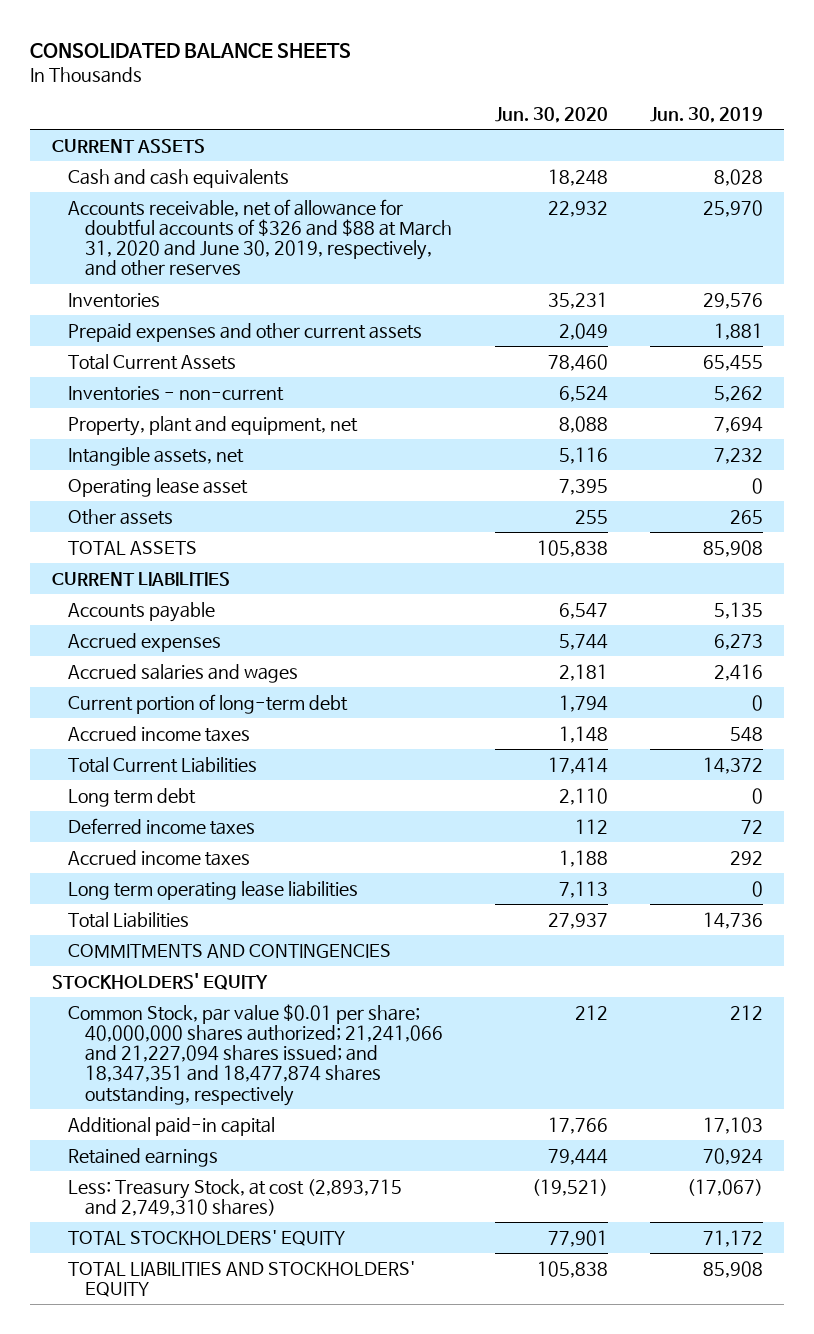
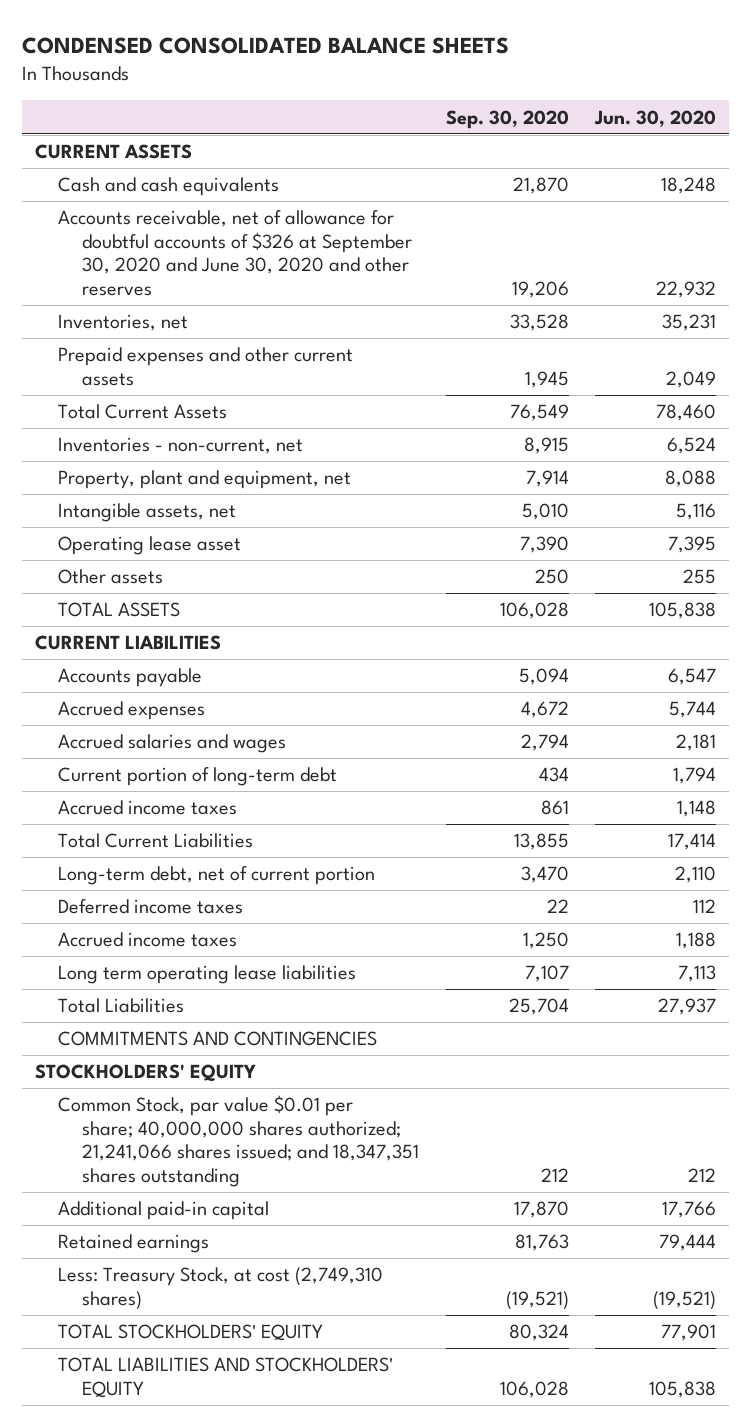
- CONSOLIDATED BALANCE SHEETS
+ CONDENSED CONSOLIDATED BALANCE SHEETS
- | Jun. 30, 2020 | Jun. 30, 2019
+ | Sep. 30, 2020 | Jun. 30, 2020
- Accounts receivable, net of allowance for doubtful accounts of $326 and $88 at March 31, 2020 and June 30, 2019, respectively, and other reserves | 22,932 | 25,970
- Inventories | 35,231 | 29,576
+ Accounts receivable, net of allowance for doubtful accounts of $326 at September 30, 2020 and June 30, 2020 and other reserves | 19,206 | 22,932
+ Inventories, net | 33,528 | 35,231
- Inventories - non-current | 6,524 | 5,262
+ Inventories - non-current, net | 8,915 | 6,524
- Long term debt | 2,110 | 0
+ Long-term debt, net of current portion | 3,470 | 2,110
- Common Stock, par value $0.01 per share; 40,000,000 shares authorized; 21,241,066 and 21,227,094 shares issued; and 18,347,351 and 18,477,874 shares outstanding, respectively | 212 | 212
+ Common Stock, par value $0.01 per share; 40,000,000 shares authorized; 21,241,066 shares issued; and 18,347,351 shares outstanding | 212 | 212
- Less: Treasury Stock, at cost (2,893,715 and 2,749,310 shares) | (19,521) | (17,067)
+ Less: Treasury Stock, at cost (2,749,310 shares) | (19,521) | (19,521)

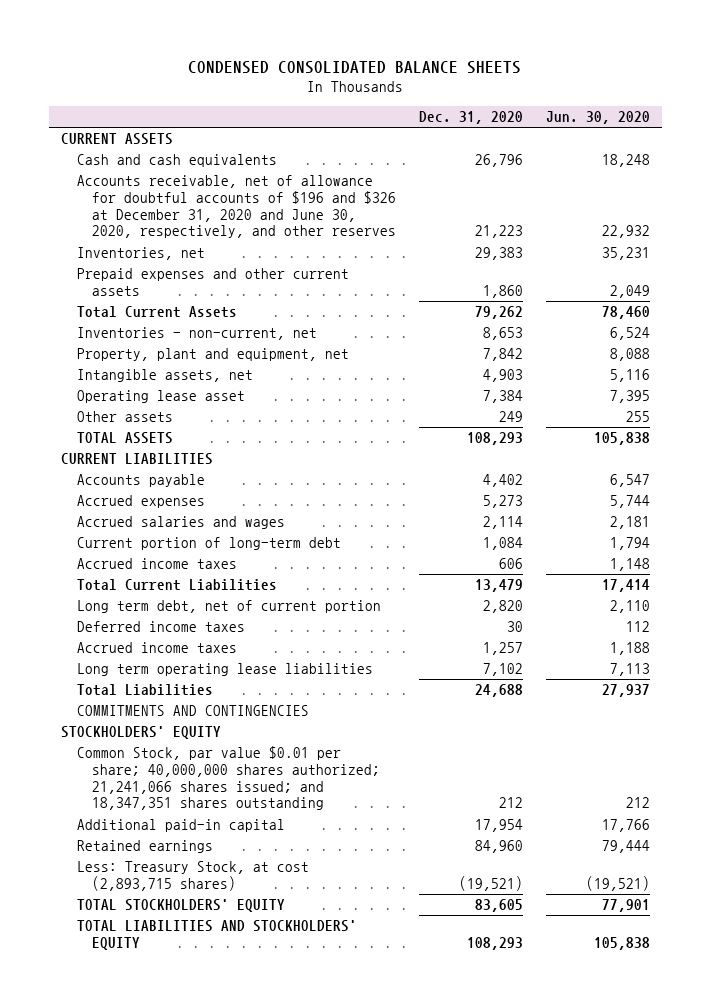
- | Sep. 30, 2020 | Jun. 30, 2020
+ | Dec. 31, 2020 | Jun. 30, 2020
- Accounts receivable, net of allowance for doubtful accounts of $326 at September 30, 2020 and June 30, 2020 and other reserves | 19,206 | 22,932
+ Accounts receivable, net of allowance for doubtful accounts of $196 and $326 at December 31, 2020 and June 30, 2020, respectively, and other reserves | 21,223 | 22,932
- Long-term debt, net of current portion | 3,470 | 2,110
+ Long term debt, net of current portion | 2,820 | 2,110
- Less: Treasury Stock, at cost (2,749,310 shares) | (19,521) | (19,521)
+ Less: Treasury Stock, at cost (2,893,715 shares) | (19,521) | (19,521)

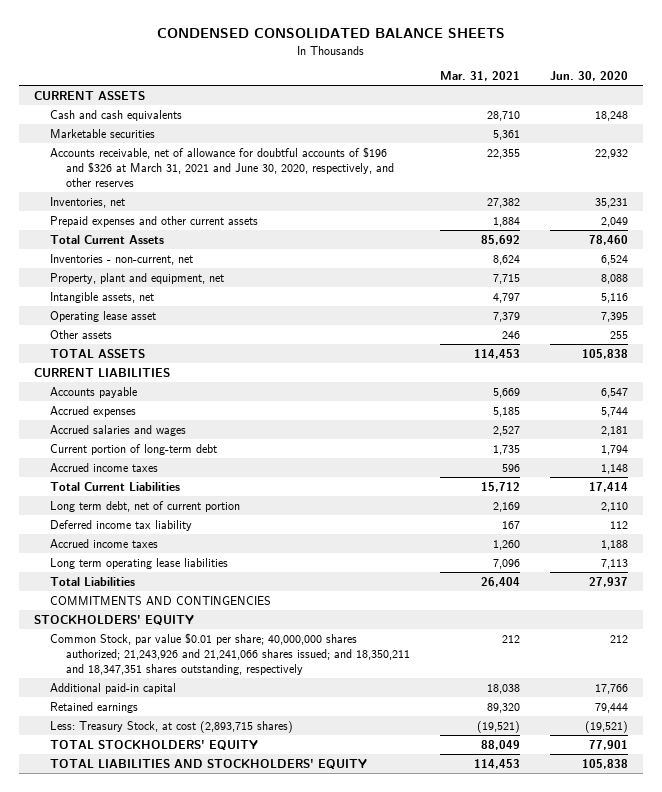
- | Dec. 31, 2020 | Jun. 30, 2020
+ | Mar. 31, 2021 | Jun. 30, 2020
- Accounts receivable, net of allowance for doubtful accounts of $196 and $326 at December 31, 2020 and June 30, 2020, respectively, and other reserves | 21,223 | 22,932
+ Marketable securities | 5,361 |
+ Accounts receivable, net of allowance for doubtful accounts of $196 and $326 at March 31, 2021 and June 30, 2020, respectively, and other reserves | 22,355 | 22,932
- Deferred income taxes | 30 | 112
+ Deferred income tax liability | 167 | 112
- Common Stock, par value $0.01 per share; 40,000,000 shares authorized; 21,241,066 shares issued; and 18,347,351 shares outstanding | 212 | 212
+ Common Stock, par value $0.01 per share; 40,000,000 shares authorized; 21,243,926 and 21,241,066 shares issued; and 18,350,211 and 18,347,351 shares outstanding, respectively | 212 | 212

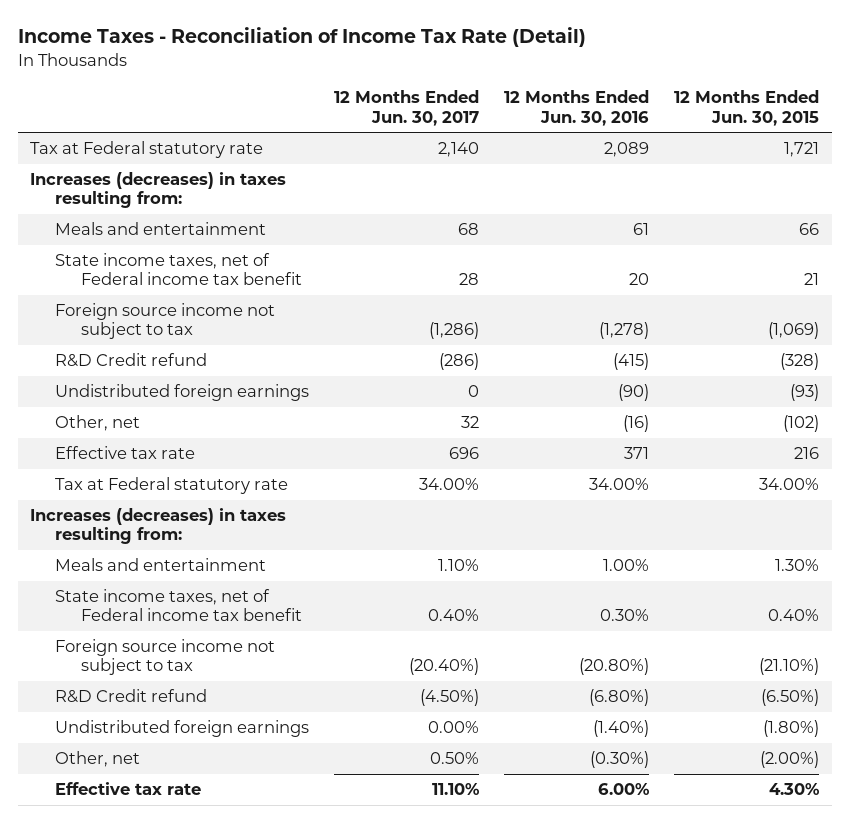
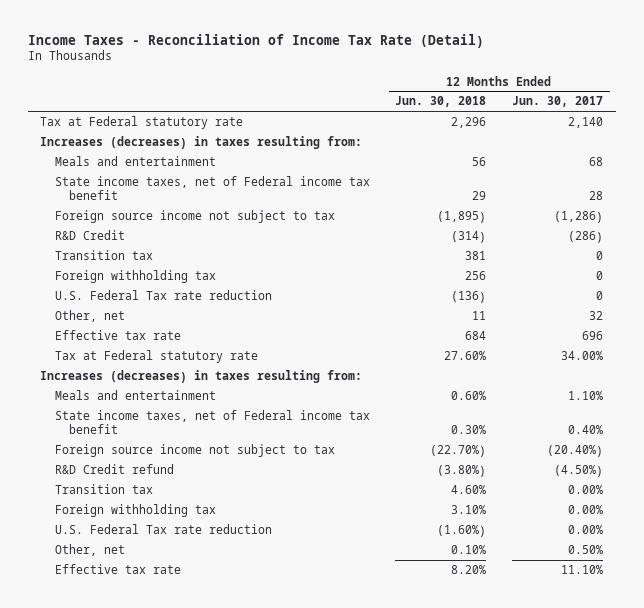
- | 12 Months Ended Jun. 30, 2017 | 12 Months Ended Jun. 30, 2016 | 12 Months Ended Jun. 30, 2015
+ | 12 Months Ended Jun. 30, 2018 | 12 Months Ended Jun. 30, 2017
- R&D Credit refund | (286) | (415) | (328)
- Undistributed foreign earnings | 0 | (90) | (93)
+ R&D Credit | (314) | (286)
+ Transition tax | 381 | 0
+ Foreign withholding tax | 256 | 0
+ U.S. Federal Tax rate reduction | (136) | 0
- Undistributed foreign earnings | 0.00% | (1.40%) | (1.80%)
+ Transition tax | 4.60% | 0.00%
+ Foreign withholding tax | 3.10% | 0.00%
+ U.S. Federal Tax rate reduction | (1.60%) | 0.00%

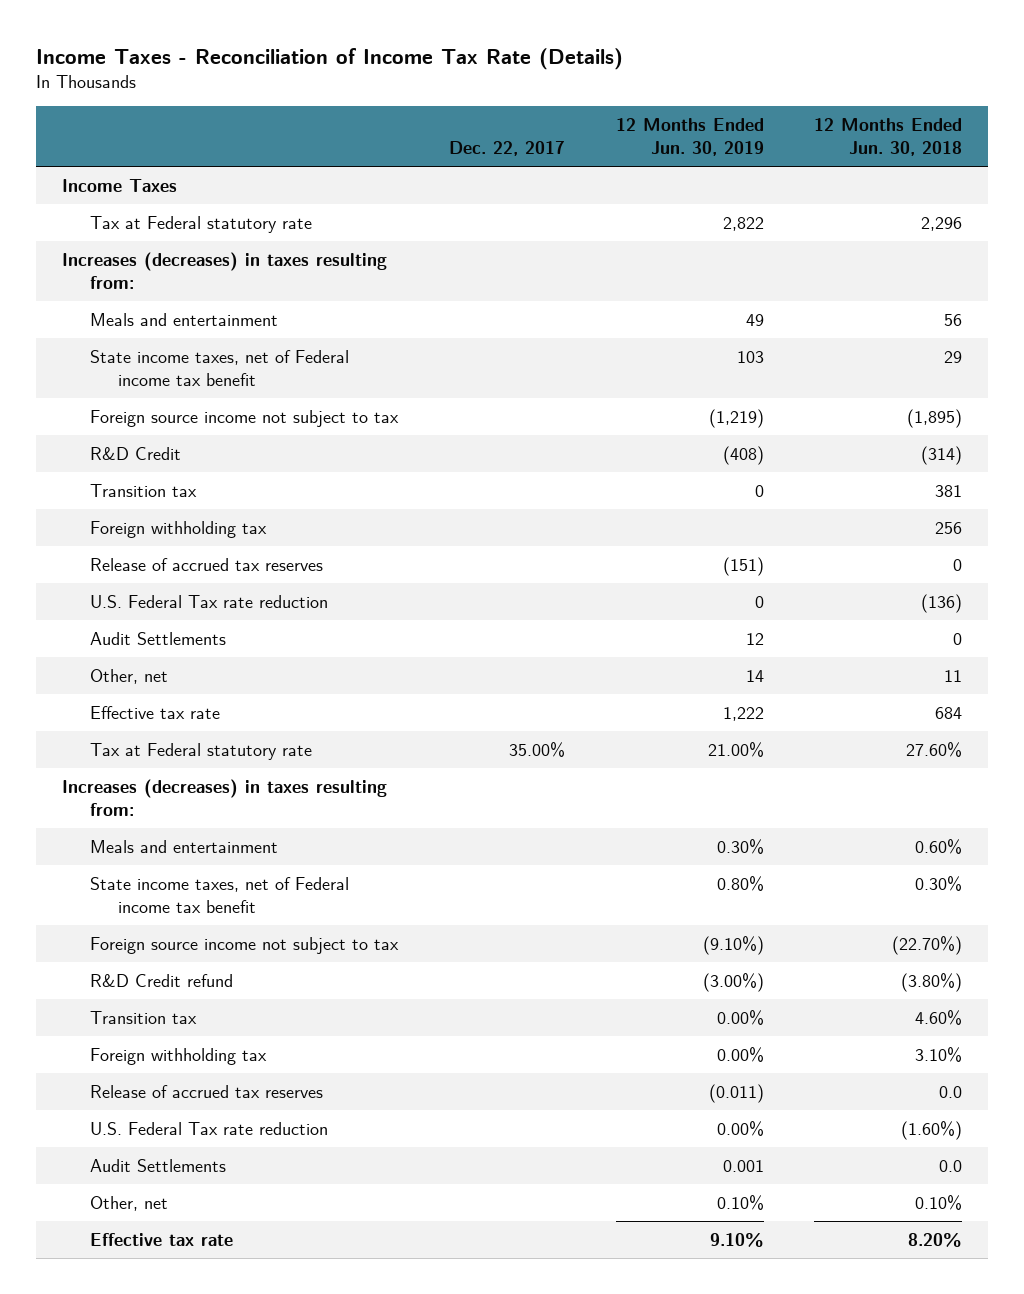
- Income Taxes - Reconciliation of Income Tax Rate (Detail)
+ Income Taxes - Reconciliation of Income Tax Rate (Details)
- | 12 Months Ended Jun. 30, 2018 | 12 Months Ended Jun. 30, 2017
+ | Dec. 22, 2017 | 12 Months Ended Jun. 30, 2019 | 12 Months Ended Jun. 30, 2018
+ Income Taxes
+ Release of accrued tax reserves | | (151) | 0
+ Audit Settlements | | 12 | 0
+ Release of accrued tax reserves | | (0.011) | 0.0
+ Audit Settlements | | 0.001 | 0.0

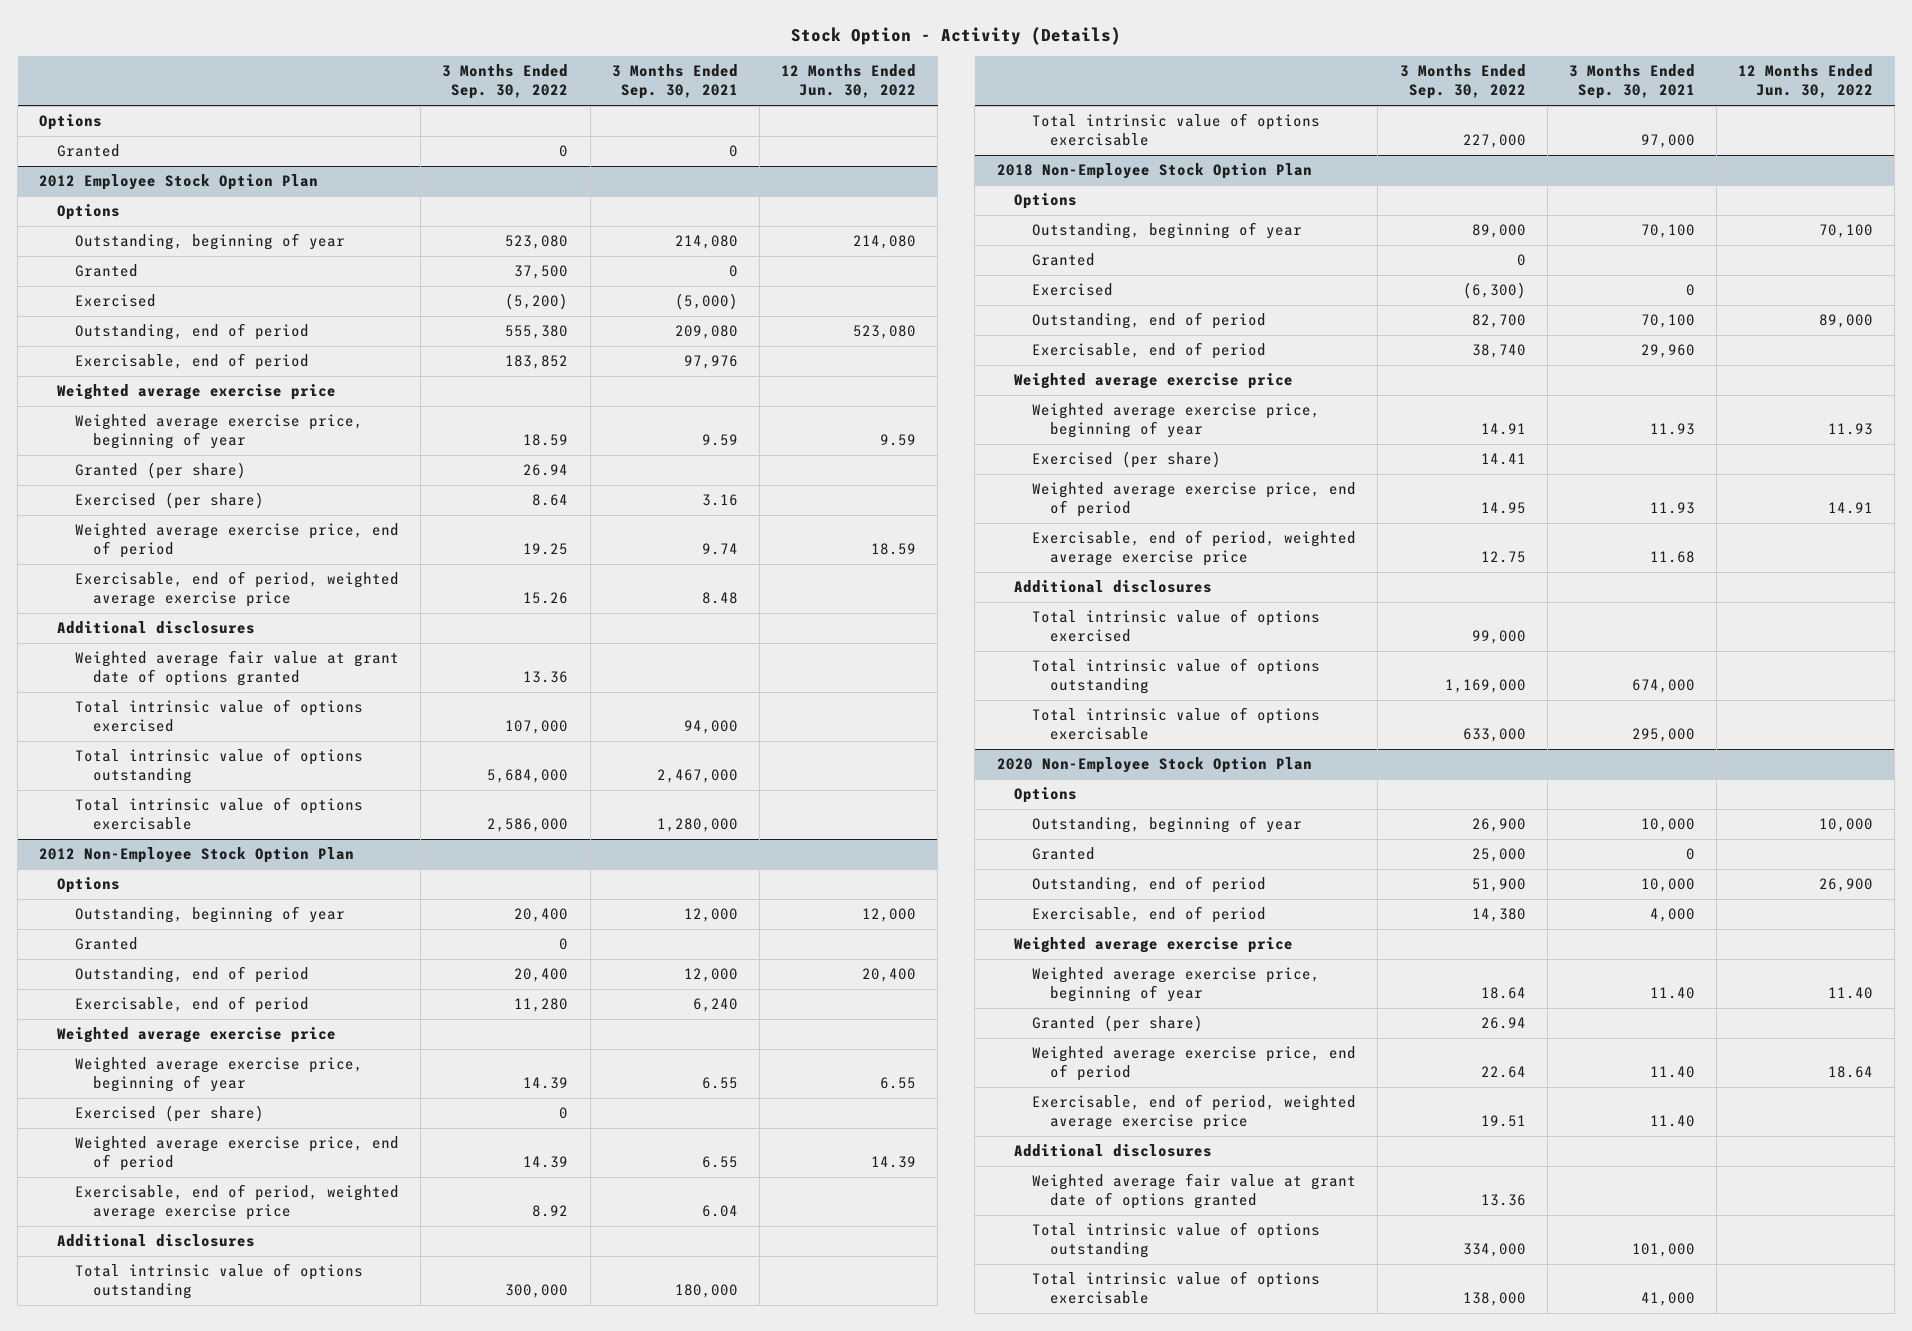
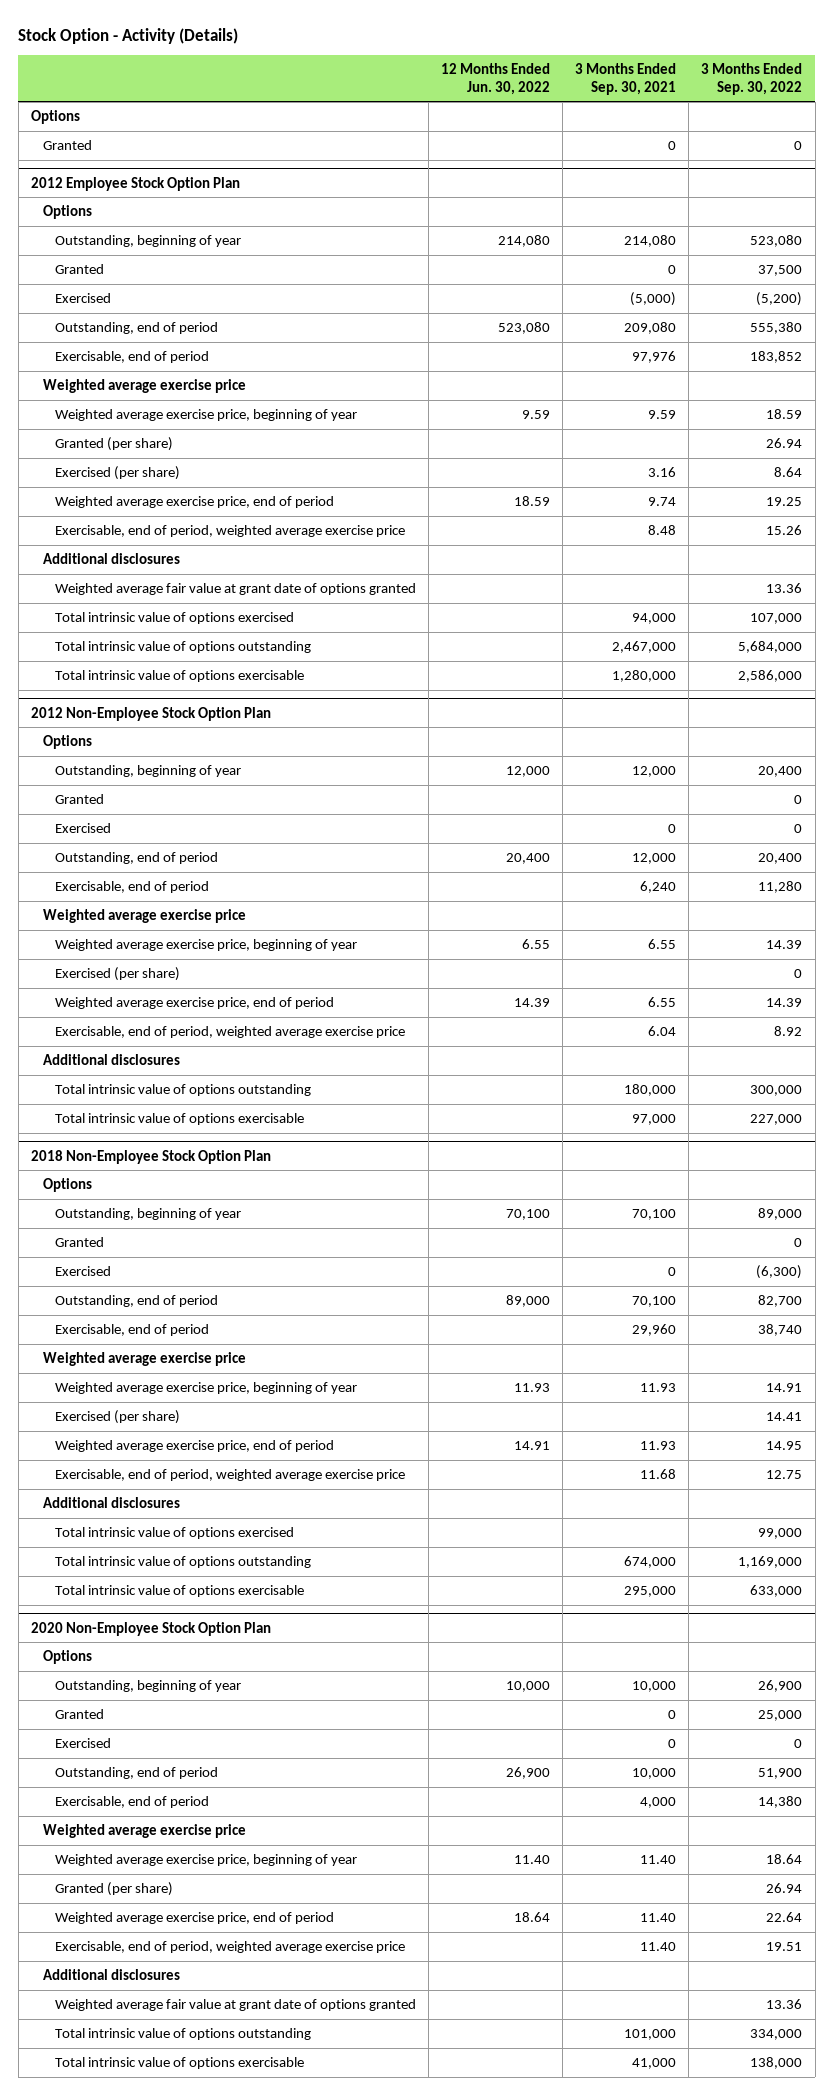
- | 3 Months Ended Sep. 30, 2022 | 3 Months Ended Sep. 30, 2021 | 12 Months Ended Jun. 30, 2022
+ | 12 Months Ended Jun. 30, 2022 | 3 Months Ended Sep. 30, 2021 | 3 Months Ended Sep. 30, 2022
@ 2012 Non-Employee Stock Option Plan
+ Exercised | | 0 | 0
@ 2020 Non-Employee Stock Option Plan
+ Exercised | | 0 | 0

